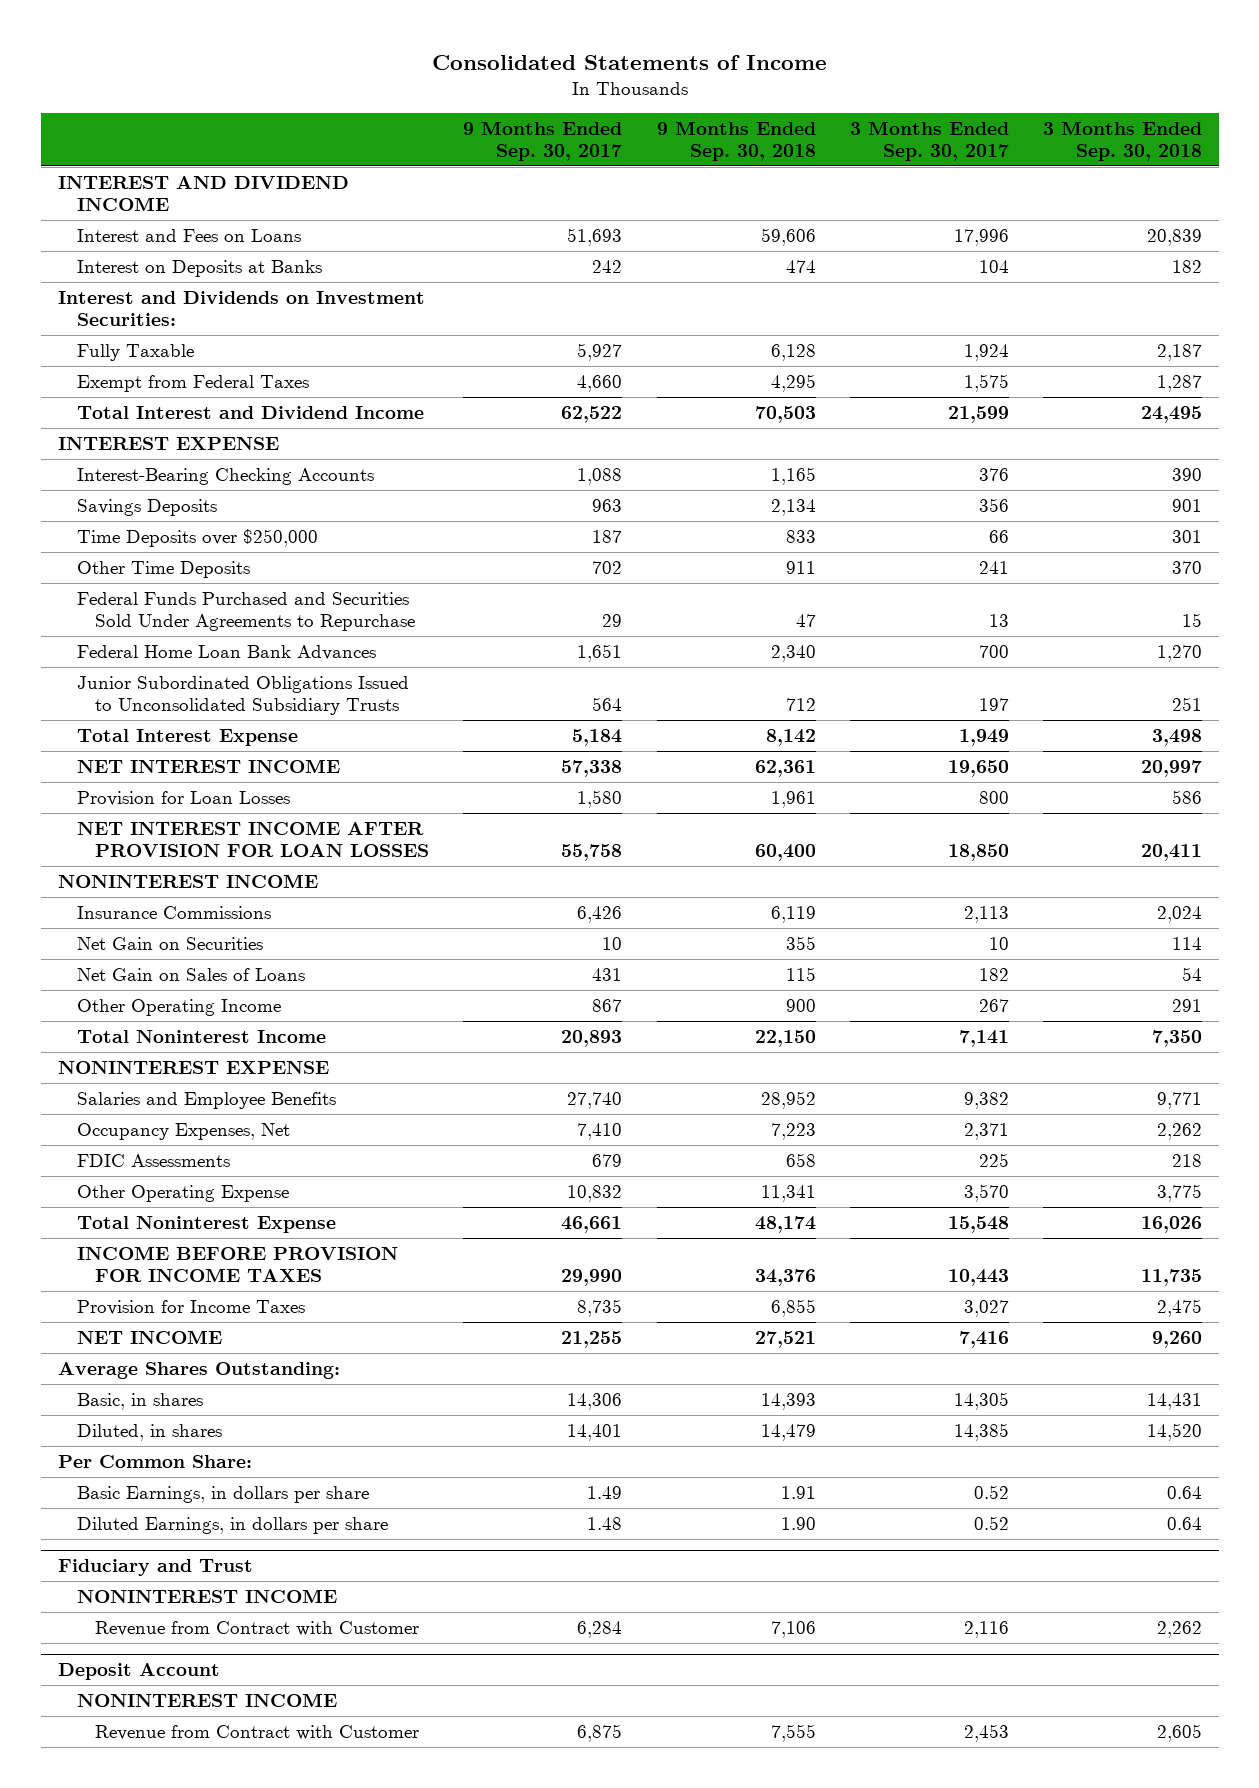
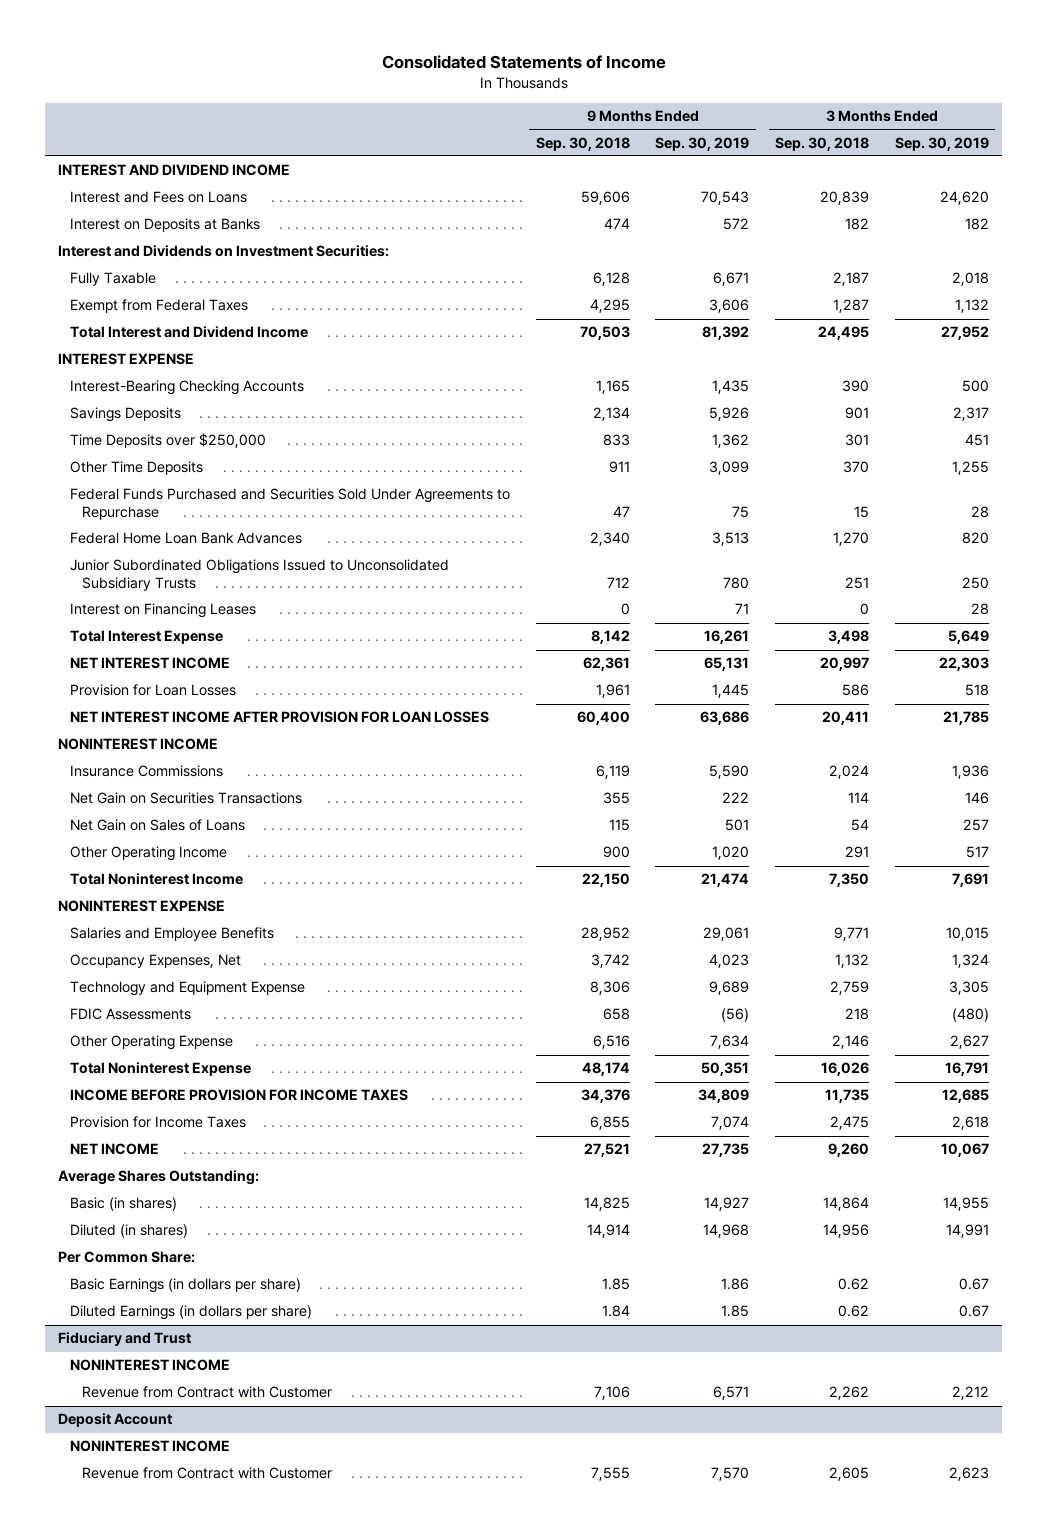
- | 9 Months Ended Sep. 30, 2017 | 9 Months Ended Sep. 30, 2018 | 3 Months Ended Sep. 30, 2017 | 3 Months Ended Sep. 30, 2018
+ | 9 Months Ended Sep. 30, 2018 | 9 Months Ended Sep. 30, 2019 | 3 Months Ended Sep. 30, 2018 | 3 Months Ended Sep. 30, 2019
+ Interest on Financing Leases | 0 | 71 | 0 | 28
- Net Gain on Securities | 10 | 355 | 10 | 114
+ Net Gain on Securities Transactions | 355 | 222 | 114 | 146
- Occupancy Expenses, Net | 7,410 | 7,223 | 2,371 | 2,262
+ Occupancy Expenses, Net | 3,742 | 4,023 | 1,132 | 1,324
+ Technology and Equipment Expense | 8,306 | 9,689 | 2,759 | 3,305
- Other Operating Expense | 10,832 | 11,341 | 3,570 | 3,775
+ Other Operating Expense | 6,516 | 7,634 | 2,146 | 2,627
- Basic, in shares | 14,306 | 14,393 | 14,305 | 14,431
- Diluted, in shares | 14,401 | 14,479 | 14,385 | 14,520
+ Basic (in shares) | 14,825 | 14,927 | 14,864 | 14,955
+ Diluted (in shares) | 14,914 | 14,968 | 14,956 | 14,991
- Basic Earnings, in dollars per share | 1.49 | 1.91 | 0.52 | 0.64
- Diluted Earnings, in dollars per share | 1.48 | 1.90 | 0.52 | 0.64
+ Basic Earnings (in dollars per share) | 1.85 | 1.86 | 0.62 | 0.67
+ Diluted Earnings (in dollars per share) | 1.84 | 1.85 | 0.62 | 0.67

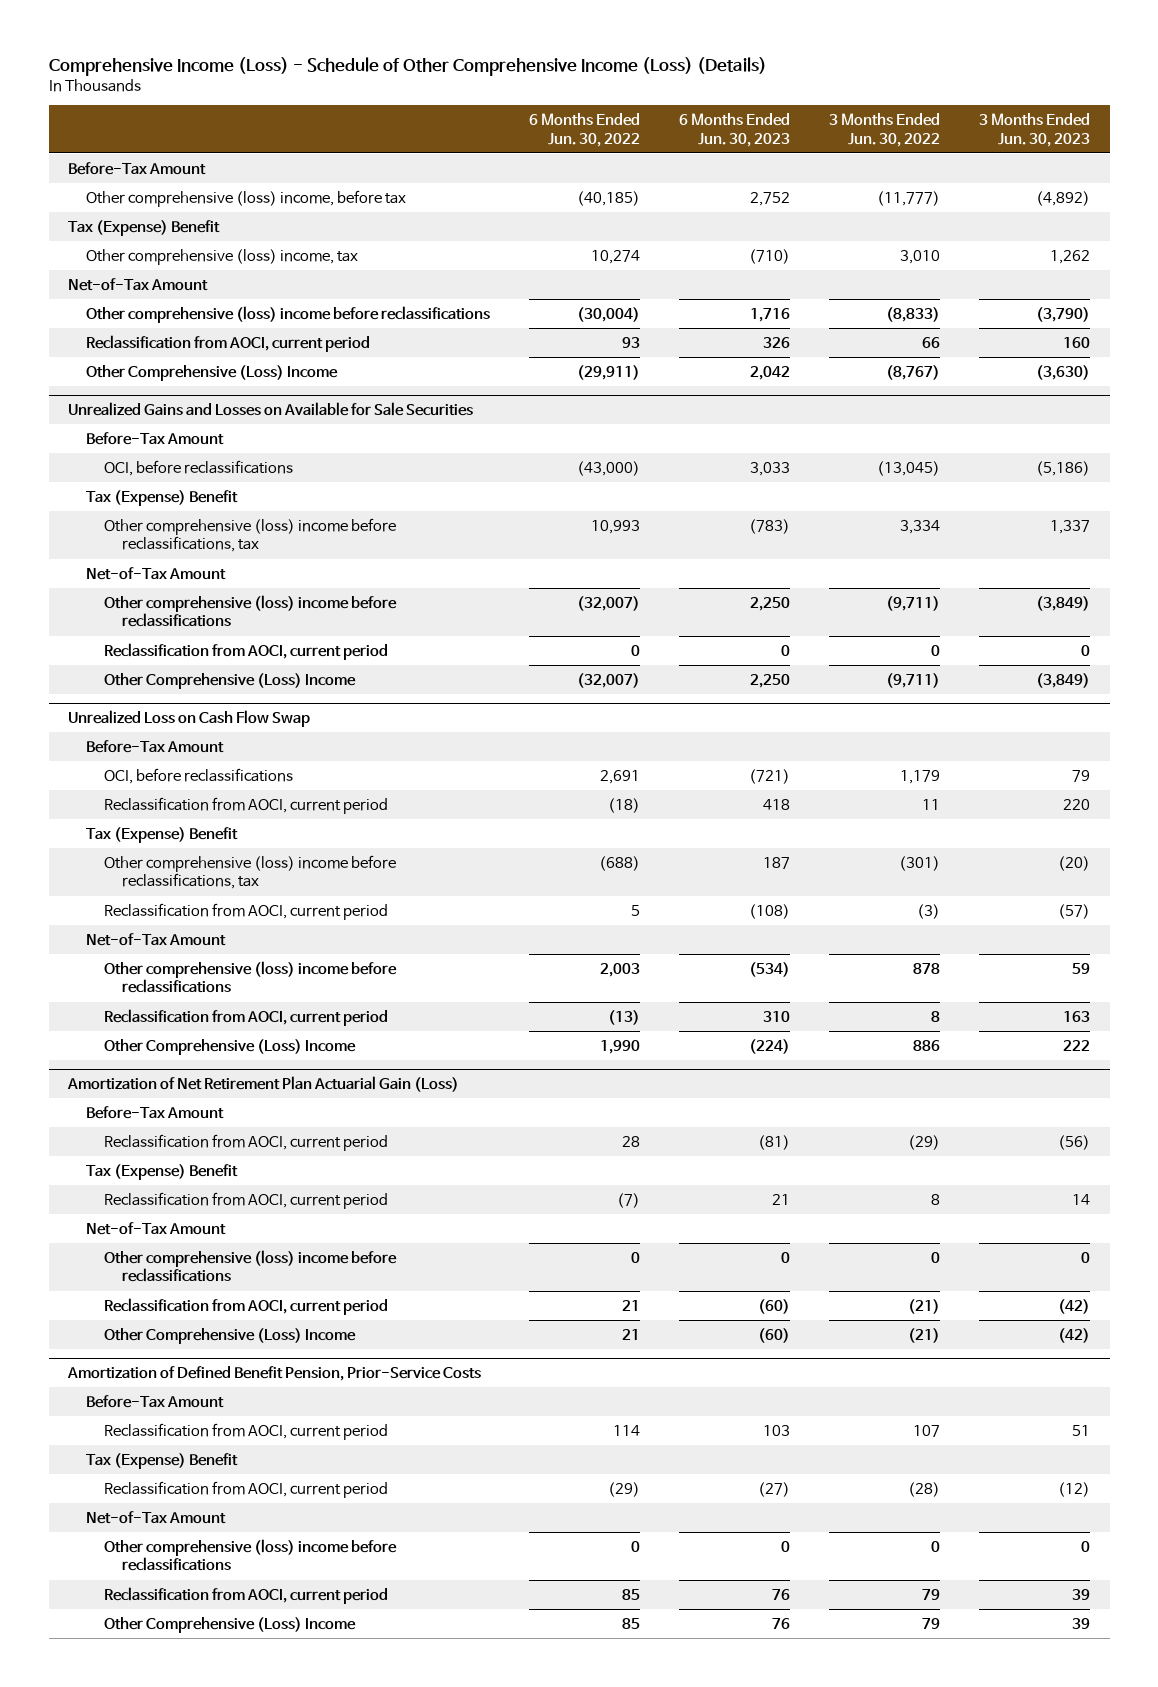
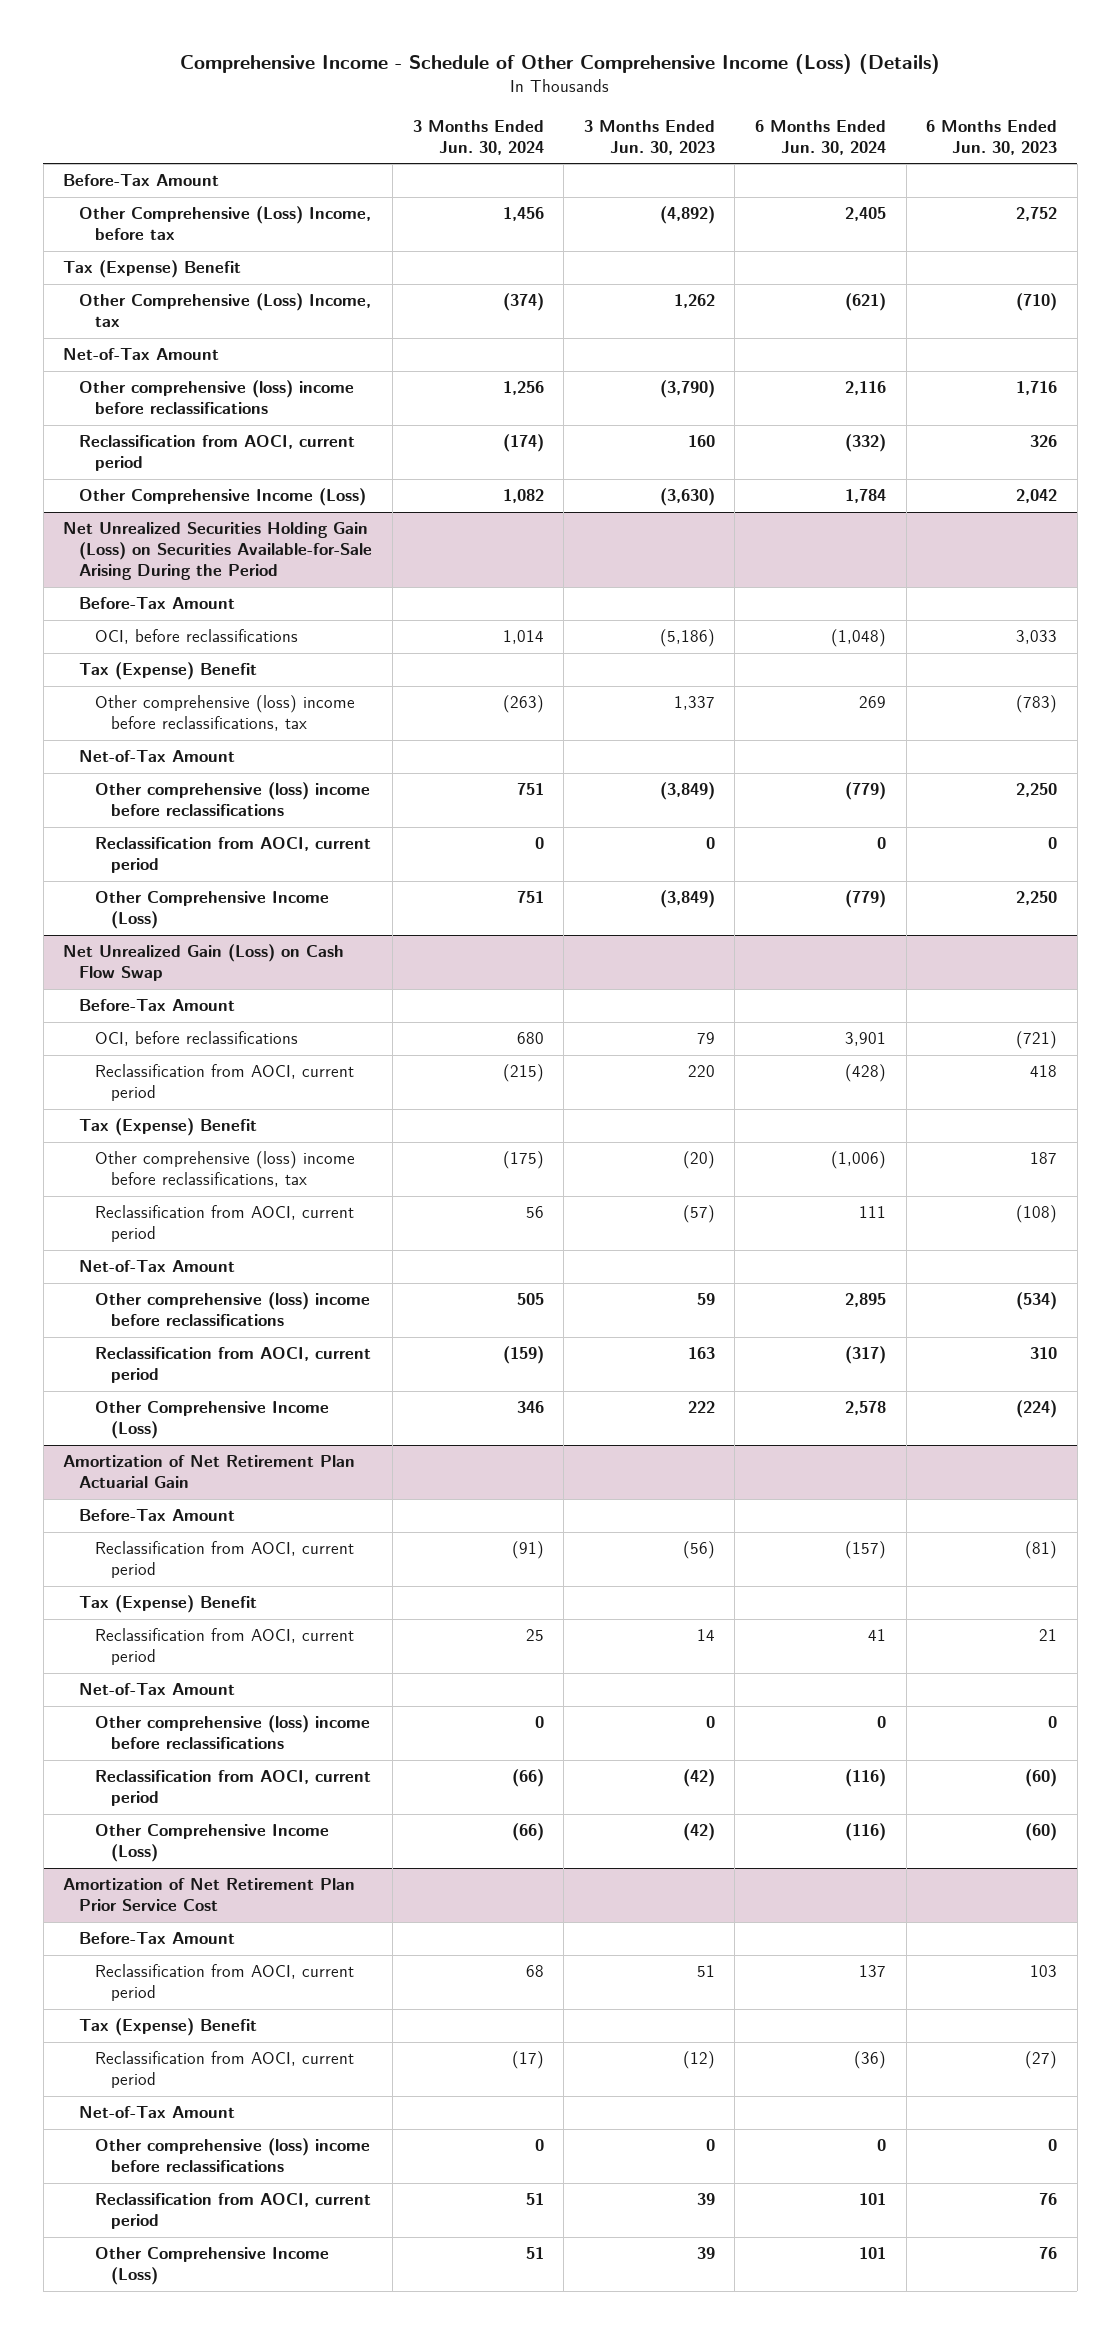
- Comprehensive Income (Loss) - Schedule of Other Comprehensive Income (Loss) (Details)
+ Comprehensive Income - Schedule of Other Comprehensive Income (Loss) (Details)
- | 6 Months Ended Jun. 30, 2022 | 6 Months Ended Jun. 30, 2023 | 3 Months Ended Jun. 30, 2022 | 3 Months Ended Jun. 30, 2023
+ | 3 Months Ended Jun. 30, 2024 | 3 Months Ended Jun. 30, 2023 | 6 Months Ended Jun. 30, 2024 | 6 Months Ended Jun. 30, 2023
- Other comprehensive (loss) income, before tax | (40,185) | 2,752 | (11,777) | (4,892)
+ Other Comprehensive (Loss) Income, before tax | 1,456 | (4,892) | 2,405 | 2,752
- Other comprehensive (loss) income, tax | 10,274 | (710) | 3,010 | 1,262
+ Other Comprehensive (Loss) Income, tax | (374) | 1,262 | (621) | (710)
- Other Comprehensive (Loss) Income | (29,911) | 2,042 | (8,767) | (3,630)
- Unrealized Gains and Losses on Available for Sale Securities
+ Other Comprehensive Income (Loss) | 1,082 | (3,630) | 1,784 | 2,042
+ Net Unrealized Securities Holding Gain (Loss) on Securities Available-for-Sale Arising During the Period
- Other Comprehensive (Loss) Income | (32,007) | 2,250 | (9,711) | (3,849)
- Unrealized Loss on Cash Flow Swap
+ Other Comprehensive Income (Loss) | 751 | (3,849) | (779) | 2,250
+ Net Unrealized Gain (Loss) on Cash Flow Swap
- Other Comprehensive (Loss) Income | 1,990 | (224) | 886 | 222
- Amortization of Net Retirement Plan Actuarial Gain (Loss)
+ Other Comprehensive Income (Loss) | 346 | 222 | 2,578 | (224)
+ Amortization of Net Retirement Plan Actuarial Gain
- Other Comprehensive (Loss) Income | 21 | (60) | (21) | (42)
- Amortization of Defined Benefit Pension, Prior-Service Costs
+ Other Comprehensive Income (Loss) | (66) | (42) | (116) | (60)
+ Amortization of Net Retirement Plan Prior Service Cost
- Other Comprehensive (Loss) Income | 85 | 76 | 79 | 39
+ Other Comprehensive Income (Loss) | 51 | 39 | 101 | 76

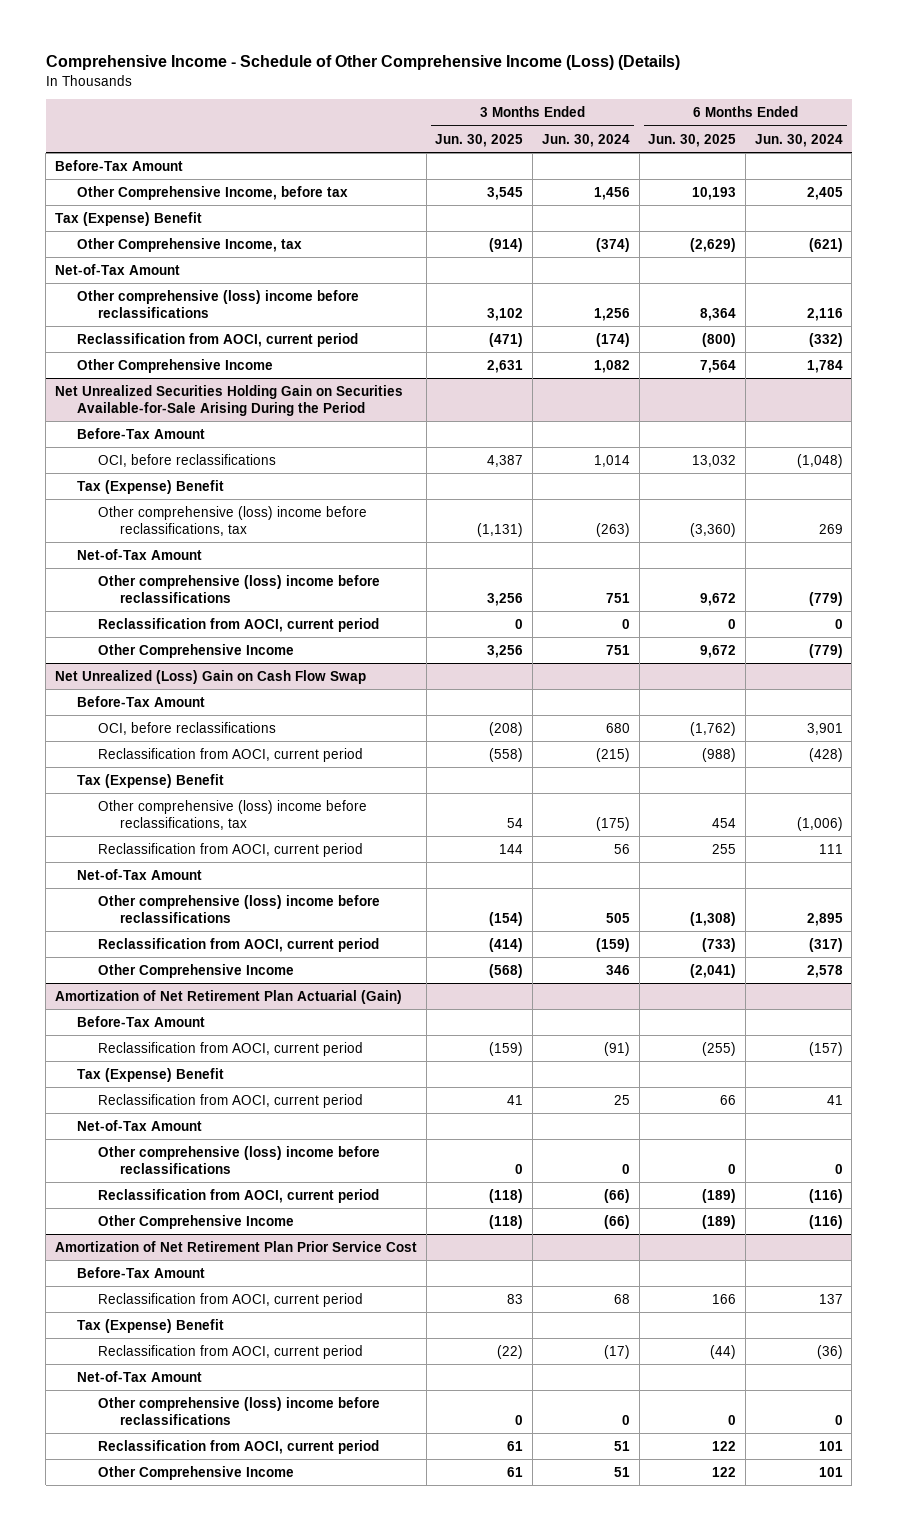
- | 3 Months Ended Jun. 30, 2024 | 3 Months Ended Jun. 30, 2023 | 6 Months Ended Jun. 30, 2024 | 6 Months Ended Jun. 30, 2023
+ | 3 Months Ended Jun. 30, 2025 | 3 Months Ended Jun. 30, 2024 | 6 Months Ended Jun. 30, 2025 | 6 Months Ended Jun. 30, 2024
- Other Comprehensive (Loss) Income, before tax | 1,456 | (4,892) | 2,405 | 2,752
+ Other Comprehensive Income, before tax | 3,545 | 1,456 | 10,193 | 2,405
- Other Comprehensive (Loss) Income, tax | (374) | 1,262 | (621) | (710)
+ Other Comprehensive Income, tax | (914) | (374) | (2,629) | (621)
- Other Comprehensive Income (Loss) | 1,082 | (3,630) | 1,784 | 2,042
- Net Unrealized Securities Holding Gain (Loss) on Securities Available-for-Sale Arising During the Period
+ Other Comprehensive Income | 2,631 | 1,082 | 7,564 | 1,784
+ Net Unrealized Securities Holding Gain on Securities Available-for-Sale Arising During the Period
- Other Comprehensive Income (Loss) | 751 | (3,849) | (779) | 2,250
- Net Unrealized Gain (Loss) on Cash Flow Swap
+ Other Comprehensive Income | 3,256 | 751 | 9,672 | (779)
+ Net Unrealized (Loss) Gain on Cash Flow Swap
- Other Comprehensive Income (Loss) | 346 | 222 | 2,578 | (224)
- Amortization of Net Retirement Plan Actuarial Gain
+ Other Comprehensive Income | (568) | 346 | (2,041) | 2,578
+ Amortization of Net Retirement Plan Actuarial (Gain)
- Other Comprehensive Income (Loss) | (66) | (42) | (116) | (60)
+ Other Comprehensive Income | (118) | (66) | (189) | (116)
@ Amortization of Net Retirement Plan Prior Service Cost
- Other Comprehensive Income (Loss) | 51 | 39 | 101 | 76
+ Other Comprehensive Income | 61 | 51 | 122 | 101

